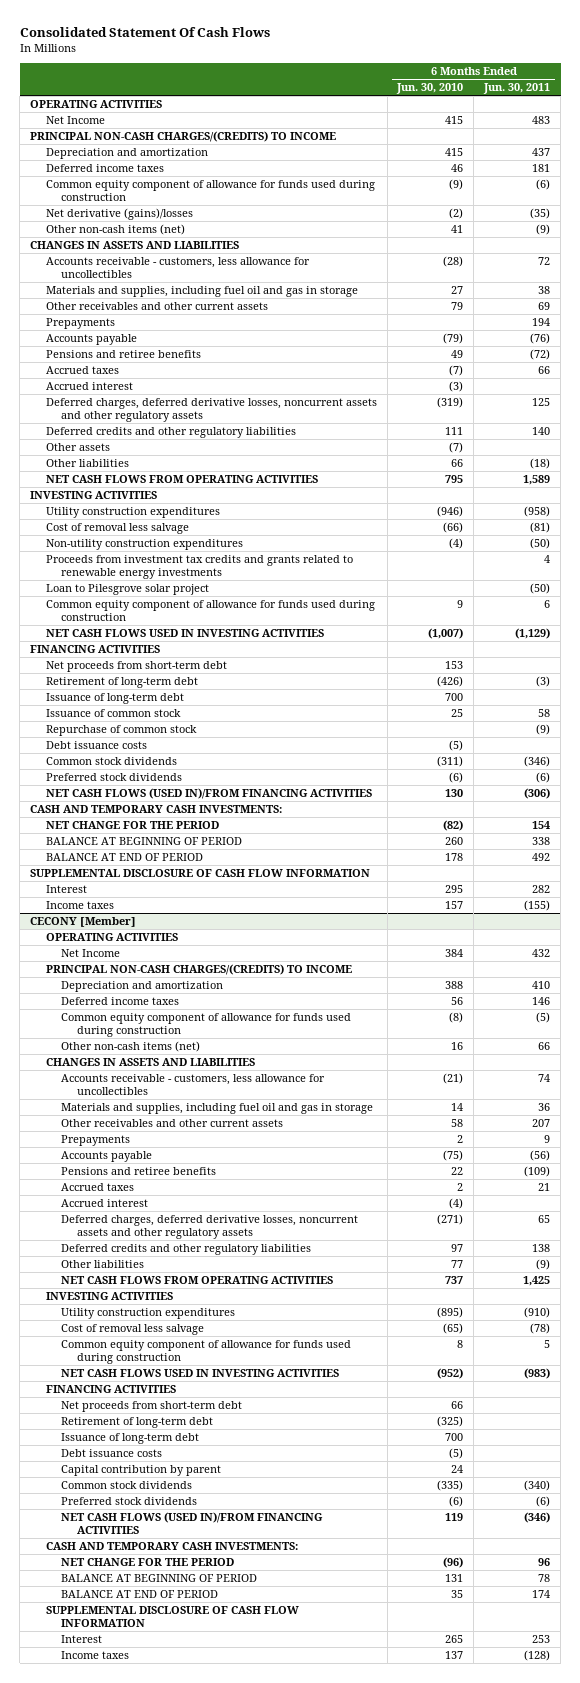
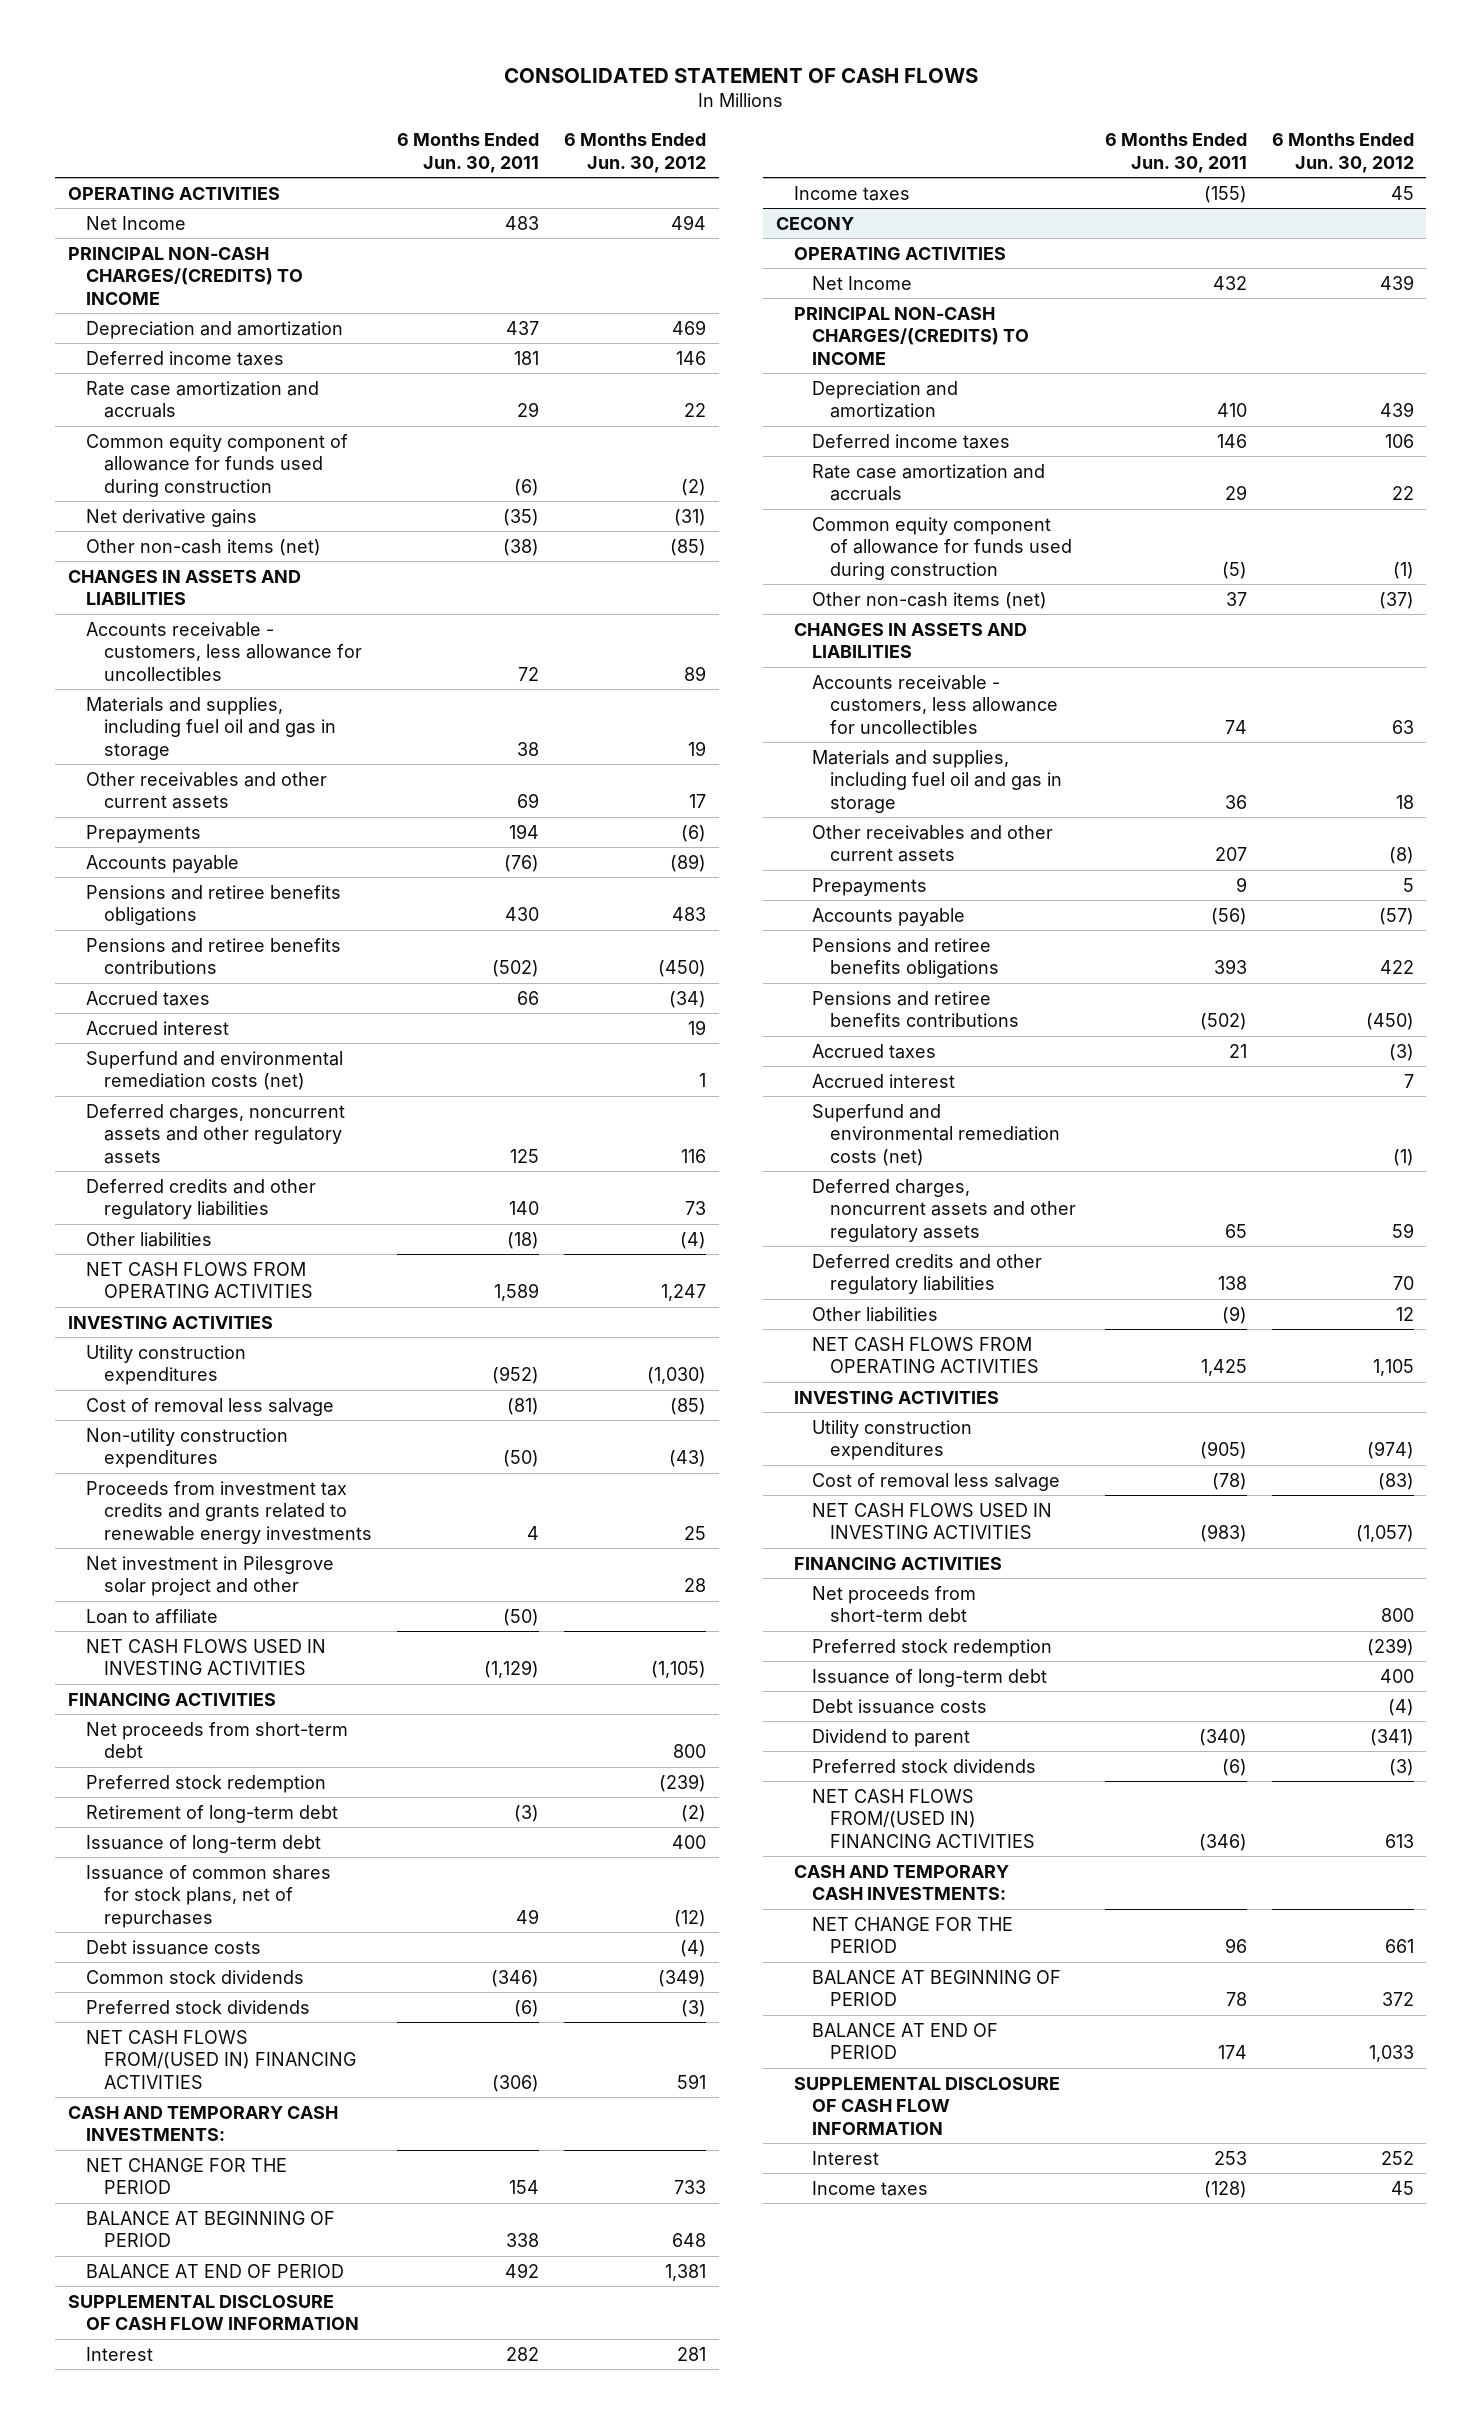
- Consolidated Statement Of Cash Flows
+ CONSOLIDATED STATEMENT OF CASH FLOWS
- | 6 Months Ended Jun. 30, 2010 | 6 Months Ended Jun. 30, 2011
+ | 6 Months Ended Jun. 30, 2011 | 6 Months Ended Jun. 30, 2012
+ Rate case amortization and accruals | 29 | 22
- Net derivative (gains)/losses | (2) | (35)
- Other non-cash items (net) | 41 | (9)
+ Net derivative gains | (35) | (31)
+ Other non-cash items (net) | (38) | (85)
- Pensions and retiree benefits | 49 | (72)
+ Pensions and retiree benefits obligations | 430 | 483
+ Pensions and retiree benefits contributions | (502) | (450)
- Deferred charges, deferred derivative losses, noncurrent assets and other regulatory assets | (319) | 125
+ Superfund and environmental remediation costs (net) | | 1
+ Deferred charges, noncurrent assets and other regulatory assets | 125 | 116
- Other assets | (7) |
- Utility construction expenditures | (946) | (958)
+ Utility construction expenditures | (952) | (1,030)
- Loan to Pilesgrove solar project | | (50)
- Common equity component of allowance for funds used during construction | 9 | 6
+ Net investment in Pilesgrove solar project and other | | 28
+ Loan to affiliate | (50) |
+ Preferred stock redemption | | (239)
- Issuance of common stock | 25 | 58
- Repurchase of common stock | | (9)
+ Issuance of common shares for stock plans, net of repurchases | 49 | (12)
- NET CASH FLOWS (USED IN)/FROM FINANCING ACTIVITIES | 130 | (306)
+ NET CASH FLOWS FROM/(USED IN) FINANCING ACTIVITIES | (306) | 591
- CECONY [Member]
+ CECONY
+ Rate case amortization and accruals | 29 | 22
- Other non-cash items (net) | 16 | 66
+ Other non-cash items (net) | 37 | (37)
- Pensions and retiree benefits | 22 | (109)
+ Pensions and retiree benefits obligations | 393 | 422
+ Pensions and retiree benefits contributions | (502) | (450)
- Deferred charges, deferred derivative losses, noncurrent assets and other regulatory assets | (271) | 65
+ Superfund and environmental remediation costs (net) | | (1)
+ Deferred charges, noncurrent assets and other regulatory assets | 65 | 59
- Utility construction expenditures | (895) | (910)
+ Utility construction expenditures | (905) | (974)
- Common equity component of allowance for funds used during construction | 8 | 5
- Retirement of long-term debt | (325) |
+ Preferred stock redemption | | (239)
- Capital contribution by parent | 24 |
- Common stock dividends | (335) | (340)
+ Dividend to parent | (340) | (341)
- NET CASH FLOWS (USED IN)/FROM FINANCING ACTIVITIES | 119 | (346)
+ NET CASH FLOWS FROM/(USED IN) FINANCING ACTIVITIES | (346) | 613

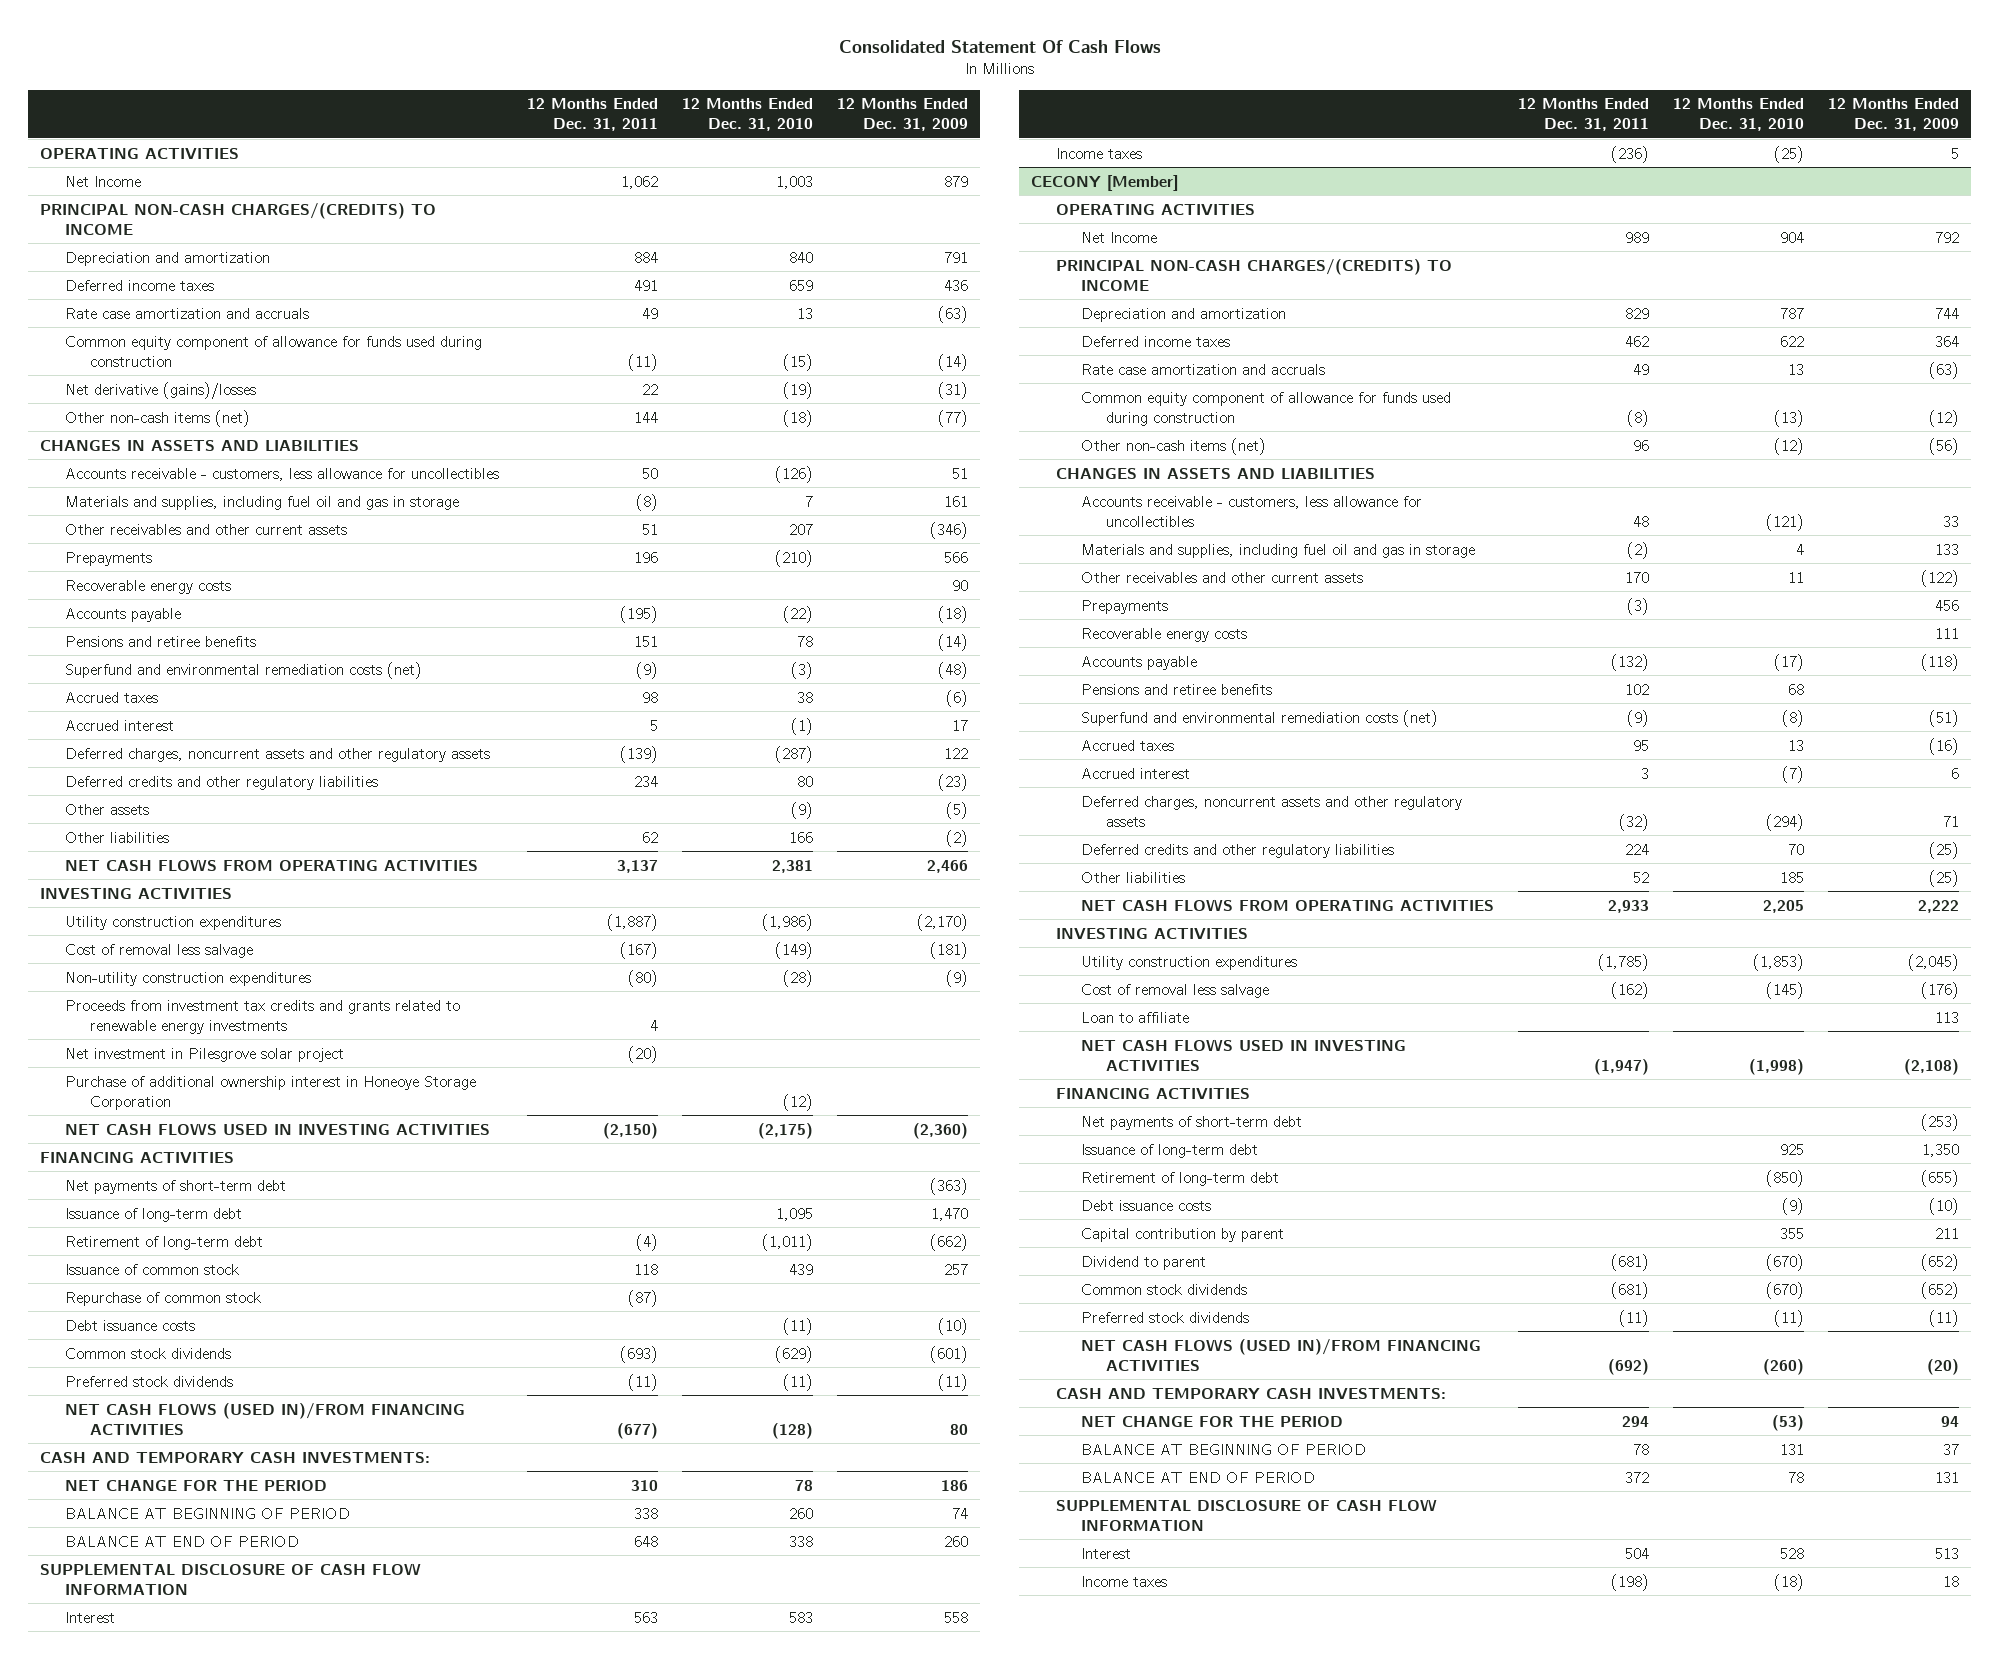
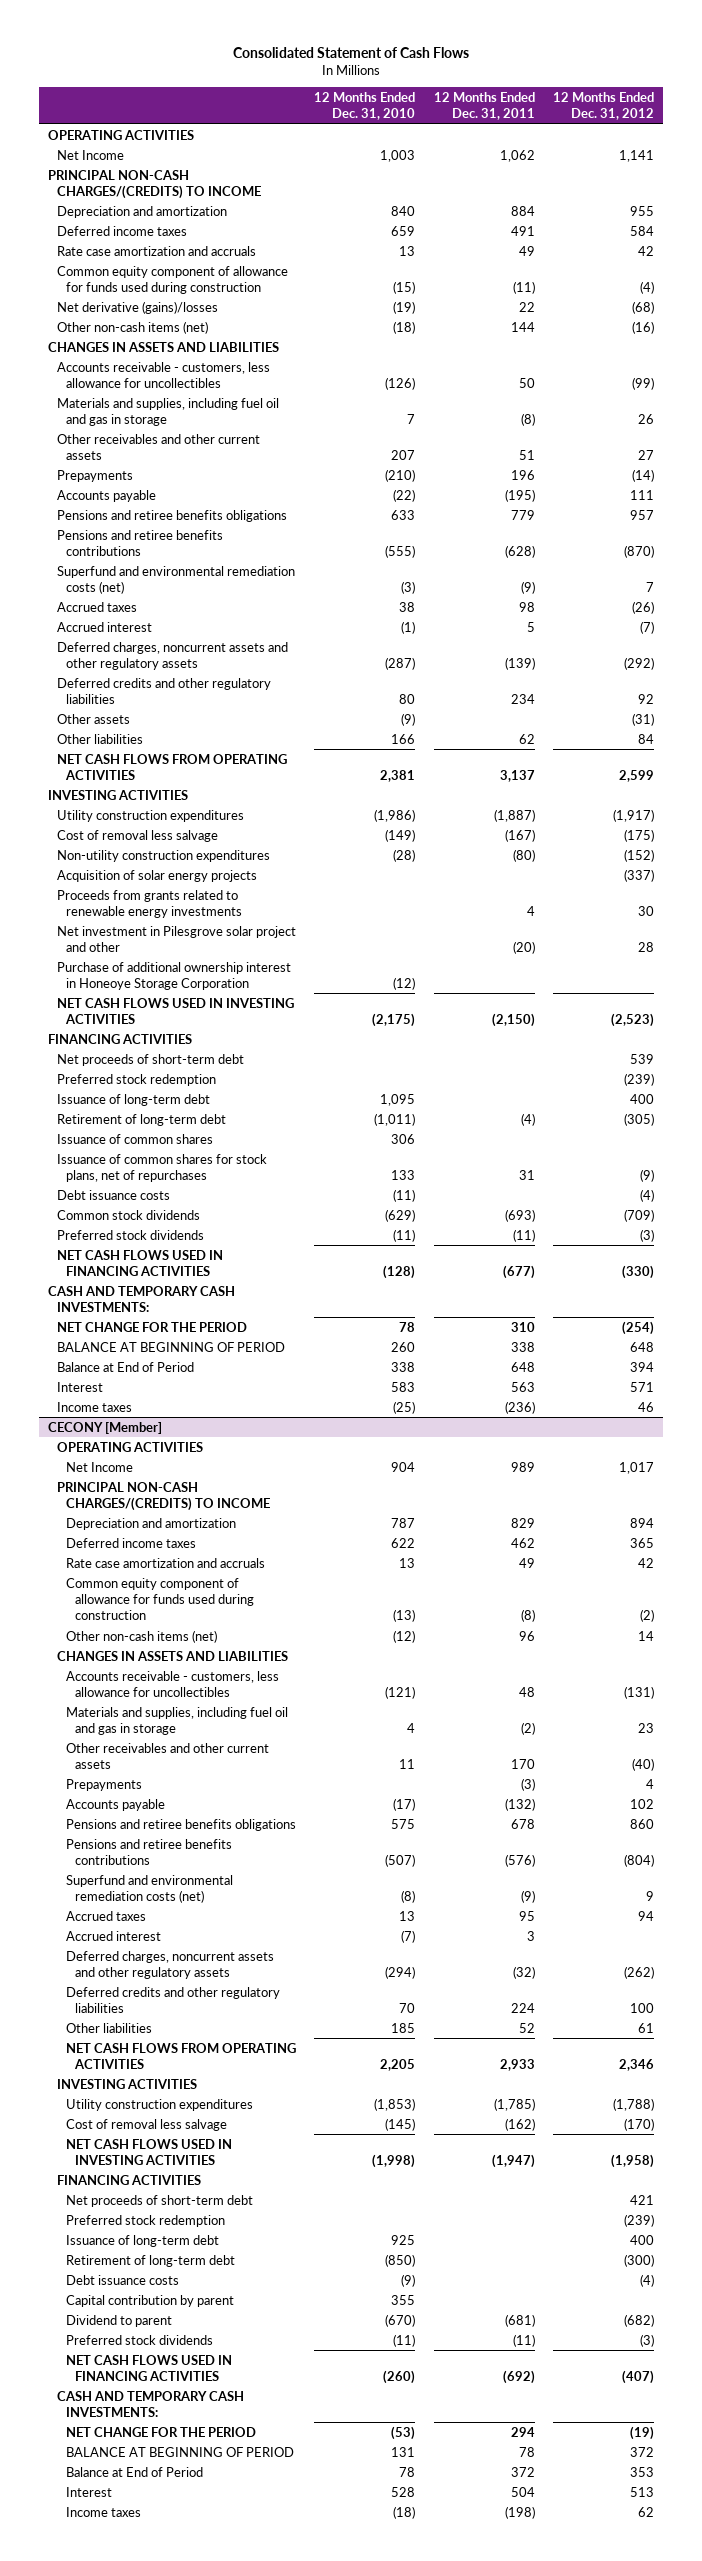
- Consolidated Statement Of Cash Flows
+ Consolidated Statement of Cash Flows
- | 12 Months Ended Dec. 31, 2011 | 12 Months Ended Dec. 31, 2010 | 12 Months Ended Dec. 31, 2009
+ | 12 Months Ended Dec. 31, 2010 | 12 Months Ended Dec. 31, 2011 | 12 Months Ended Dec. 31, 2012
- Recoverable energy costs | | | 90
- Pensions and retiree benefits | 151 | 78 | (14)
+ Pensions and retiree benefits obligations | 633 | 779 | 957
+ Pensions and retiree benefits contributions | (555) | (628) | (870)
- Proceeds from investment tax credits and grants related to renewable energy investments | 4 | |
- Net investment in Pilesgrove solar project | (20) | |
+ Acquisition of solar energy projects | | | (337)
+ Proceeds from grants related to renewable energy investments | | 4 | 30
+ Net investment in Pilesgrove solar project and other | | (20) | 28
- Net payments of short-term debt | | | (363)
+ Net proceeds of short-term debt | | | 539
+ Preferred stock redemption | | | (239)
- Issuance of common stock | 118 | 439 | 257
- Repurchase of common stock | (87) | |
+ Issuance of common shares | 306 | |
+ Issuance of common shares for stock plans, net of repurchases | 133 | 31 | (9)
- NET CASH FLOWS (USED IN)/FROM FINANCING ACTIVITIES | (677) | (128) | 80
+ NET CASH FLOWS USED IN FINANCING ACTIVITIES | (128) | (677) | (330)
- BALANCE AT END OF PERIOD | 648 | 338 | 260
- SUPPLEMENTAL DISCLOSURE OF CASH FLOW INFORMATION
+ Balance at End of Period | 338 | 648 | 394
@ CECONY [Member]
- Recoverable energy costs | | | 111
- Pensions and retiree benefits | 102 | 68 |
+ Pensions and retiree benefits obligations | 575 | 678 | 860
+ Pensions and retiree benefits contributions | (507) | (576) | (804)
- Loan to affiliate | | | 113
- Net payments of short-term debt | | | (253)
+ Net proceeds of short-term debt | | | 421
+ Preferred stock redemption | | | (239)
- Common stock dividends | (681) | (670) | (652)
- NET CASH FLOWS (USED IN)/FROM FINANCING ACTIVITIES | (692) | (260) | (20)
+ NET CASH FLOWS USED IN FINANCING ACTIVITIES | (260) | (692) | (407)
- BALANCE AT END OF PERIOD | 372 | 78 | 131
- SUPPLEMENTAL DISCLOSURE OF CASH FLOW INFORMATION
+ Balance at End of Period | 78 | 372 | 353

